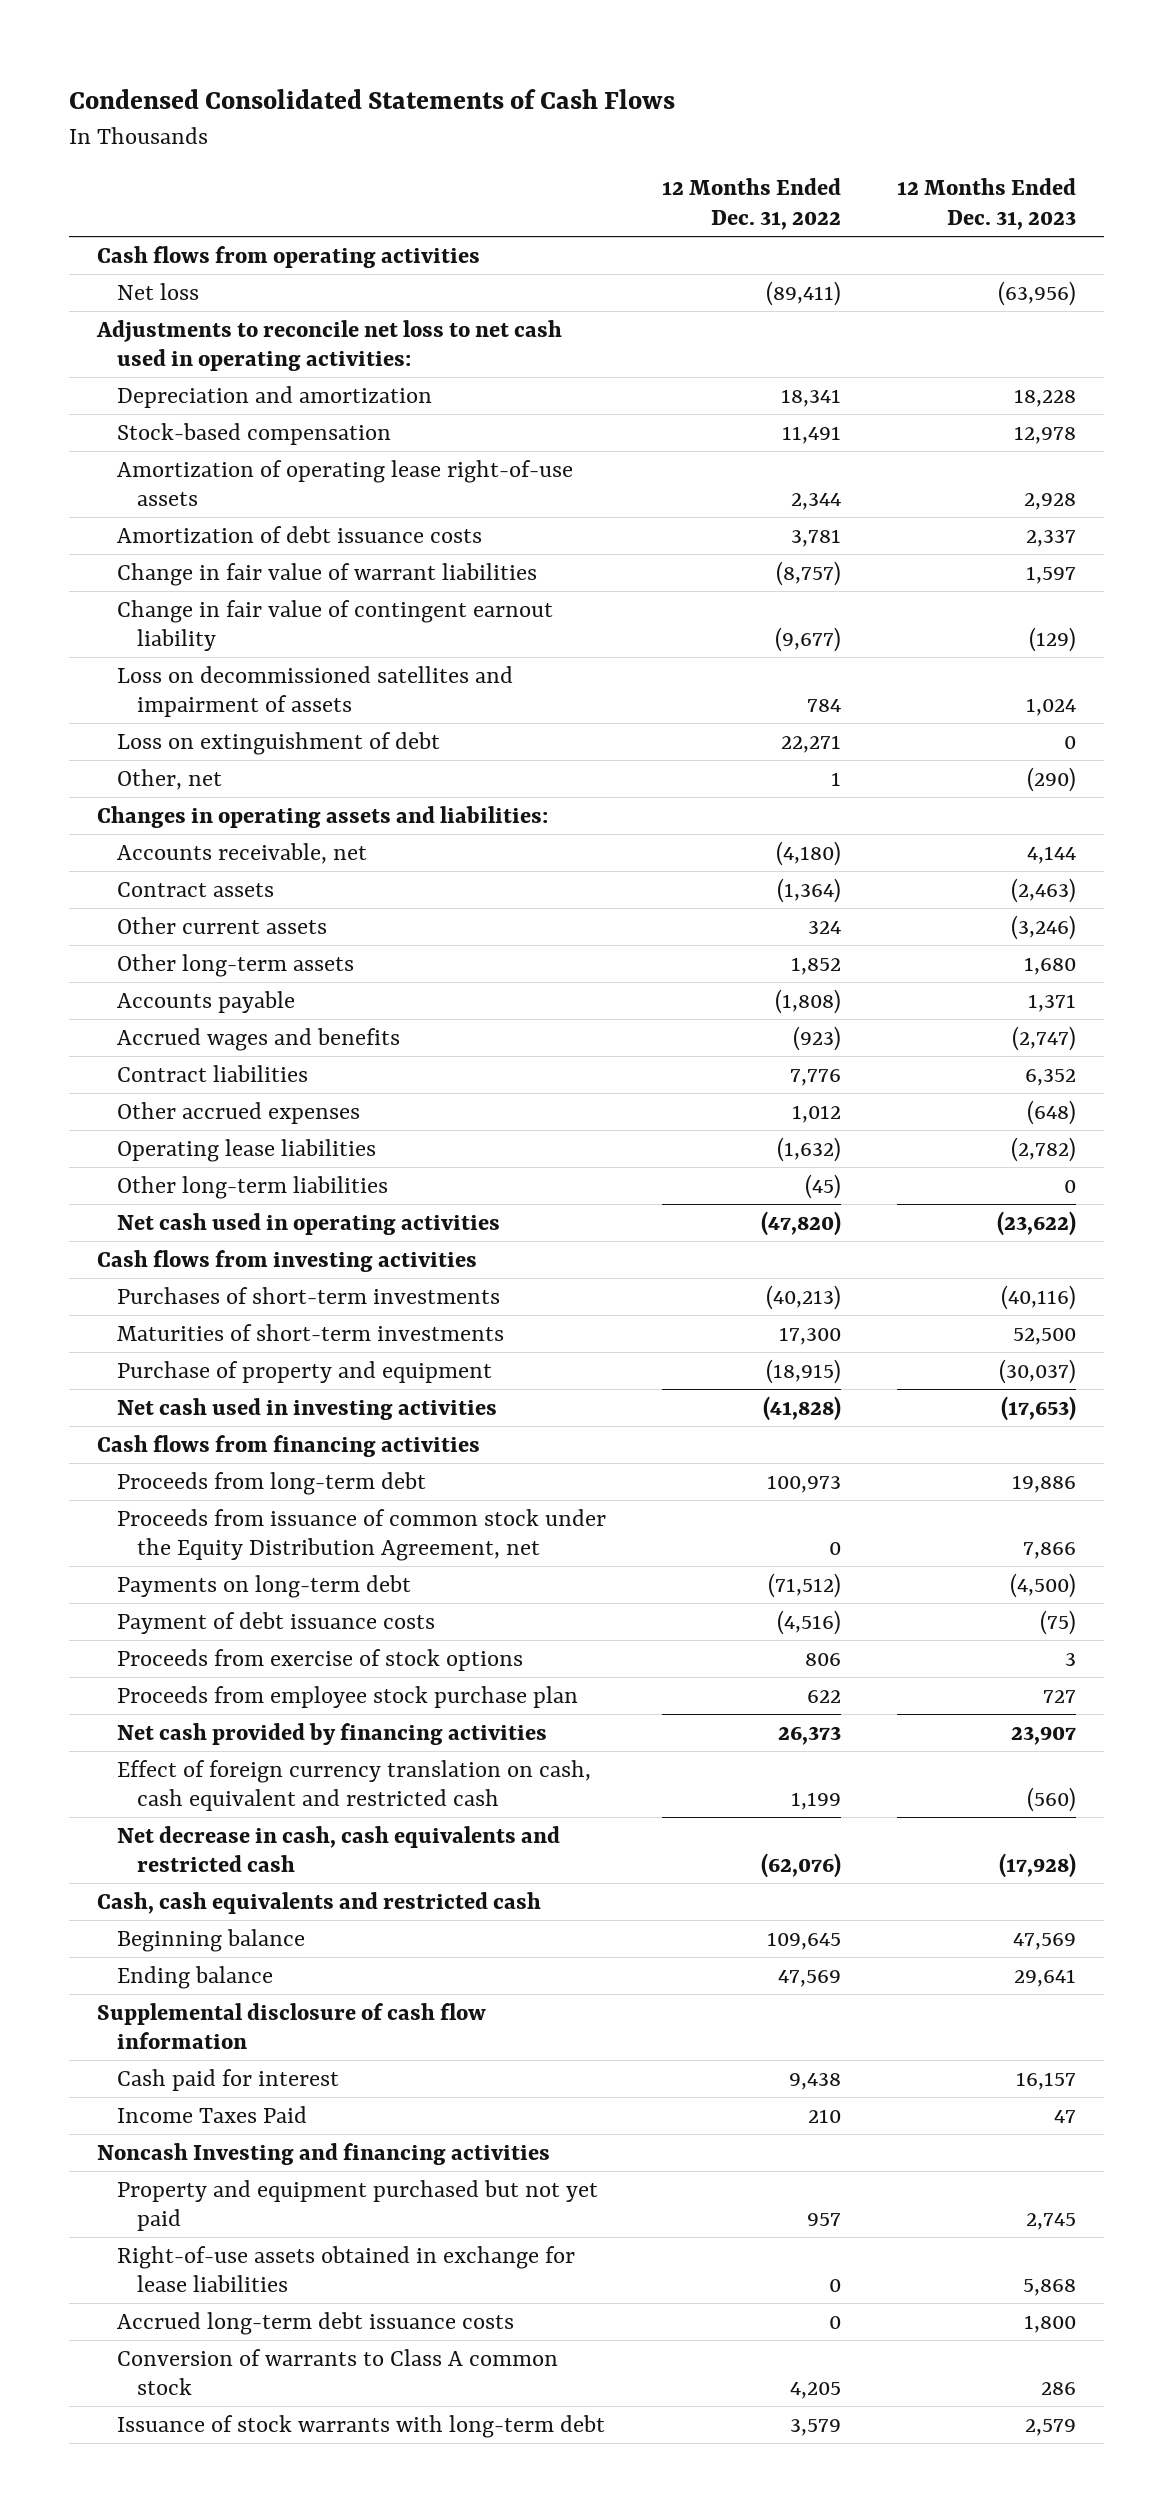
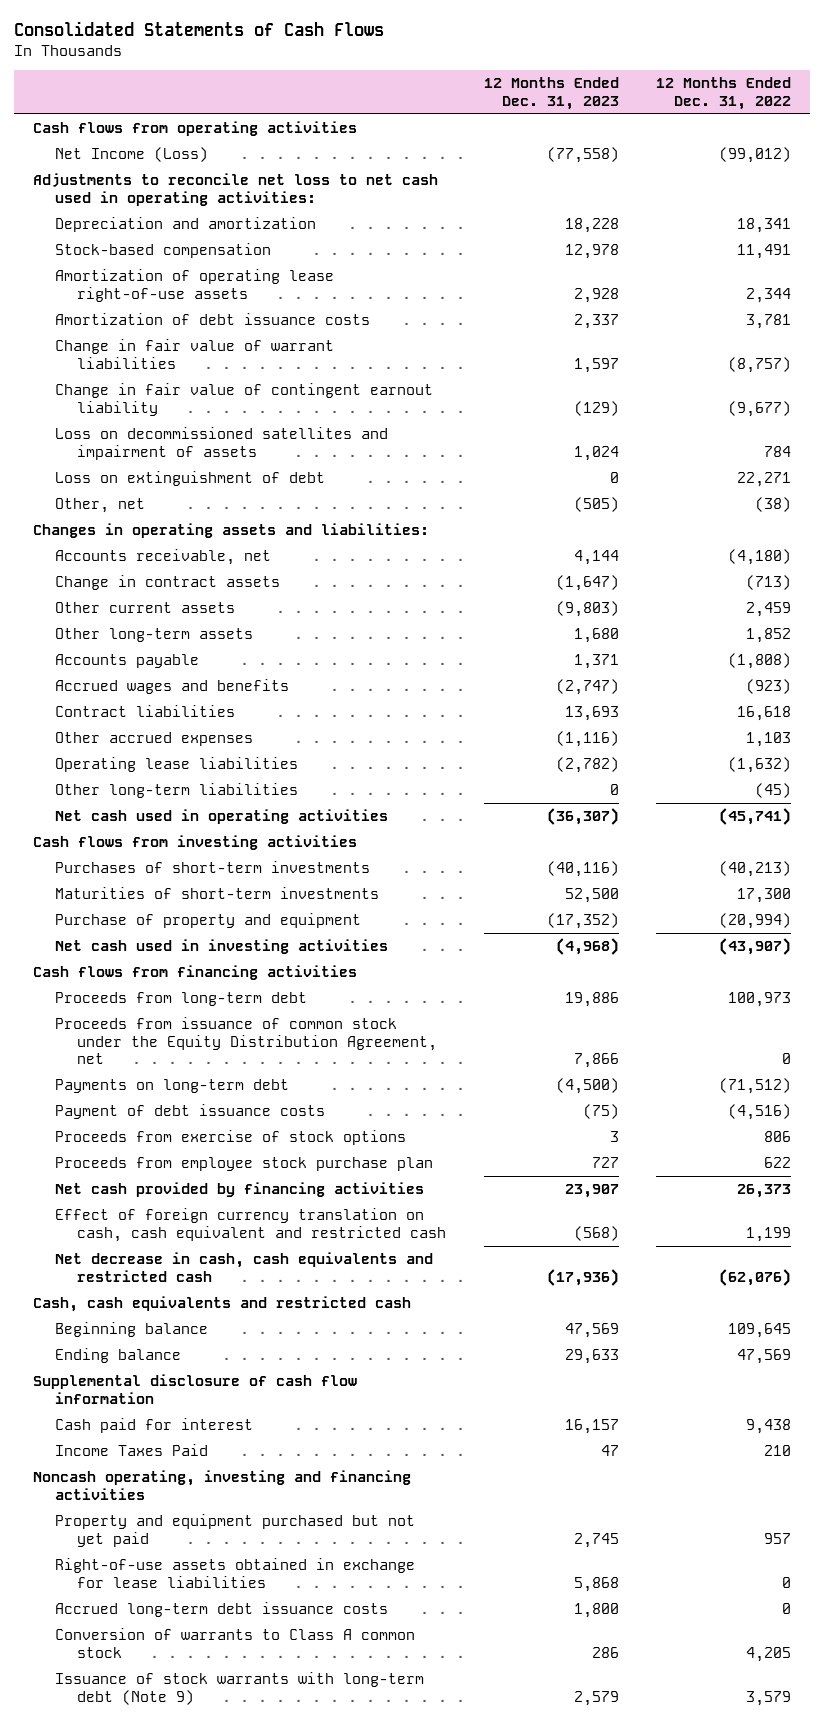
- Condensed Consolidated Statements of Cash Flows
+ Consolidated Statements of Cash Flows
- | 12 Months Ended Dec. 31, 2022 | 12 Months Ended Dec. 31, 2023
+ | 12 Months Ended Dec. 31, 2023 | 12 Months Ended Dec. 31, 2022
- Net loss | (89,411) | (63,956)
+ Net Income (Loss) | (77,558) | (99,012)
- Other, net | 1 | (290)
+ Other, net | (505) | (38)
- Contract assets | (1,364) | (2,463)
- Other current assets | 324 | (3,246)
+ Change in contract assets | (1,647) | (713)
+ Other current assets | (9,803) | 2,459
- Contract liabilities | 7,776 | 6,352
- Other accrued expenses | 1,012 | (648)
+ Contract liabilities | 13,693 | 16,618
+ Other accrued expenses | (1,116) | 1,103
- Net cash used in operating activities | (47,820) | (23,622)
+ Net cash used in operating activities | (36,307) | (45,741)
- Purchase of property and equipment | (18,915) | (30,037)
- Net cash used in investing activities | (41,828) | (17,653)
+ Purchase of property and equipment | (17,352) | (20,994)
+ Net cash used in investing activities | (4,968) | (43,907)
- Effect of foreign currency translation on cash, cash equivalent and restricted cash | 1,199 | (560)
- Net decrease in cash, cash equivalents and restricted cash | (62,076) | (17,928)
+ Effect of foreign currency translation on cash, cash equivalent and restricted cash | (568) | 1,199
+ Net decrease in cash, cash equivalents and restricted cash | (17,936) | (62,076)
- Ending balance | 47,569 | 29,641
+ Ending balance | 29,633 | 47,569
- Noncash Investing and financing activities
+ Noncash operating, investing and financing activities
- Issuance of stock warrants with long-term debt | 3,579 | 2,579
+ Issuance of stock warrants with long-term debt (Note 9) | 2,579 | 3,579

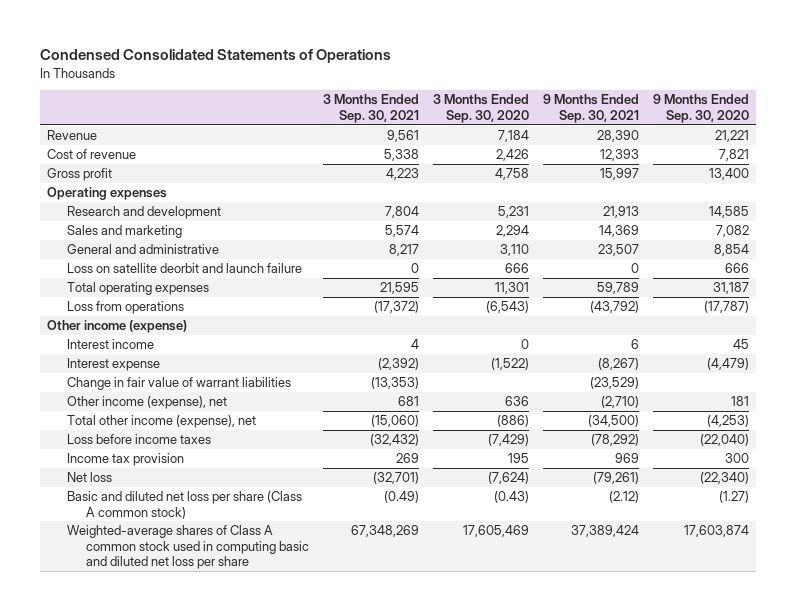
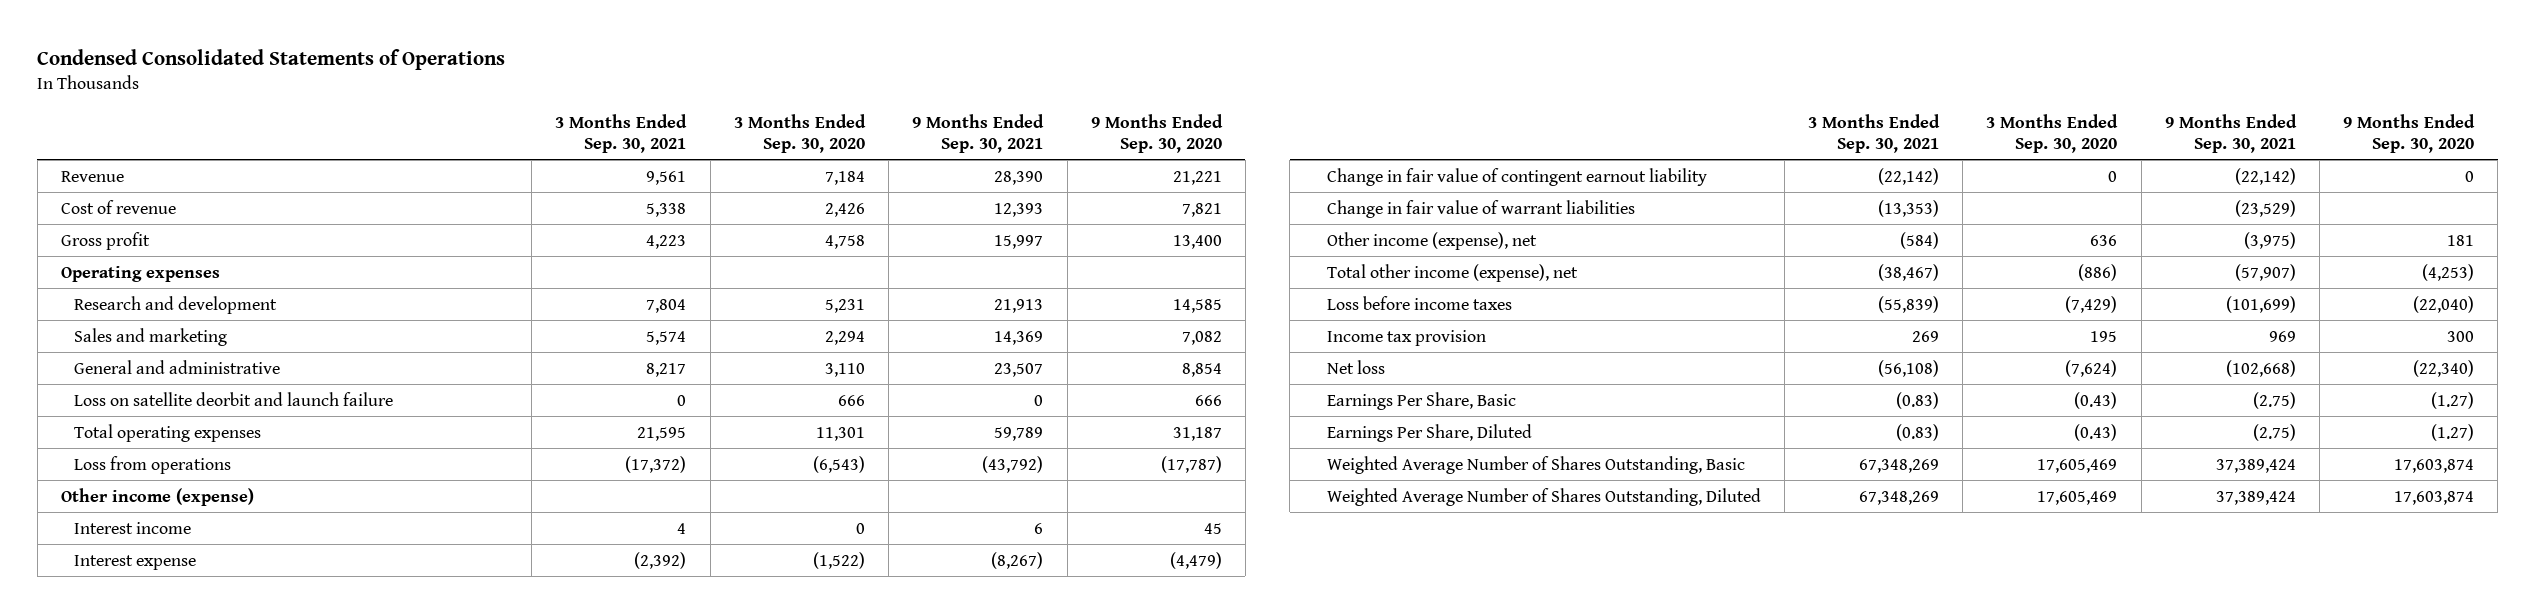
+ Change in fair value of contingent earnout liability | (22,142) | 0 | (22,142) | 0
- Other income (expense), net | 681 | 636 | (2,710) | 181
- Total other income (expense), net | (15,060) | (886) | (34,500) | (4,253)
- Loss before income taxes | (32,432) | (7,429) | (78,292) | (22,040)
+ Other income (expense), net | (584) | 636 | (3,975) | 181
+ Total other income (expense), net | (38,467) | (886) | (57,907) | (4,253)
+ Loss before income taxes | (55,839) | (7,429) | (101,699) | (22,040)
- Net loss | (32,701) | (7,624) | (79,261) | (22,340)
- Basic and diluted net loss per share (Class A common stock) | (0.49) | (0.43) | (2.12) | (1.27)
- Weighted-average shares of Class A common stock used in computing basic and diluted net loss per share | 67,348,269 | 17,605,469 | 37,389,424 | 17,603,874
+ Net loss | (56,108) | (7,624) | (102,668) | (22,340)
+ Earnings Per Share, Basic | (0.83) | (0.43) | (2.75) | (1.27)
+ Earnings Per Share, Diluted | (0.83) | (0.43) | (2.75) | (1.27)
+ Weighted Average Number of Shares Outstanding, Basic | 67,348,269 | 17,605,469 | 37,389,424 | 17,603,874
+ Weighted Average Number of Shares Outstanding, Diluted | 67,348,269 | 17,605,469 | 37,389,424 | 17,603,874

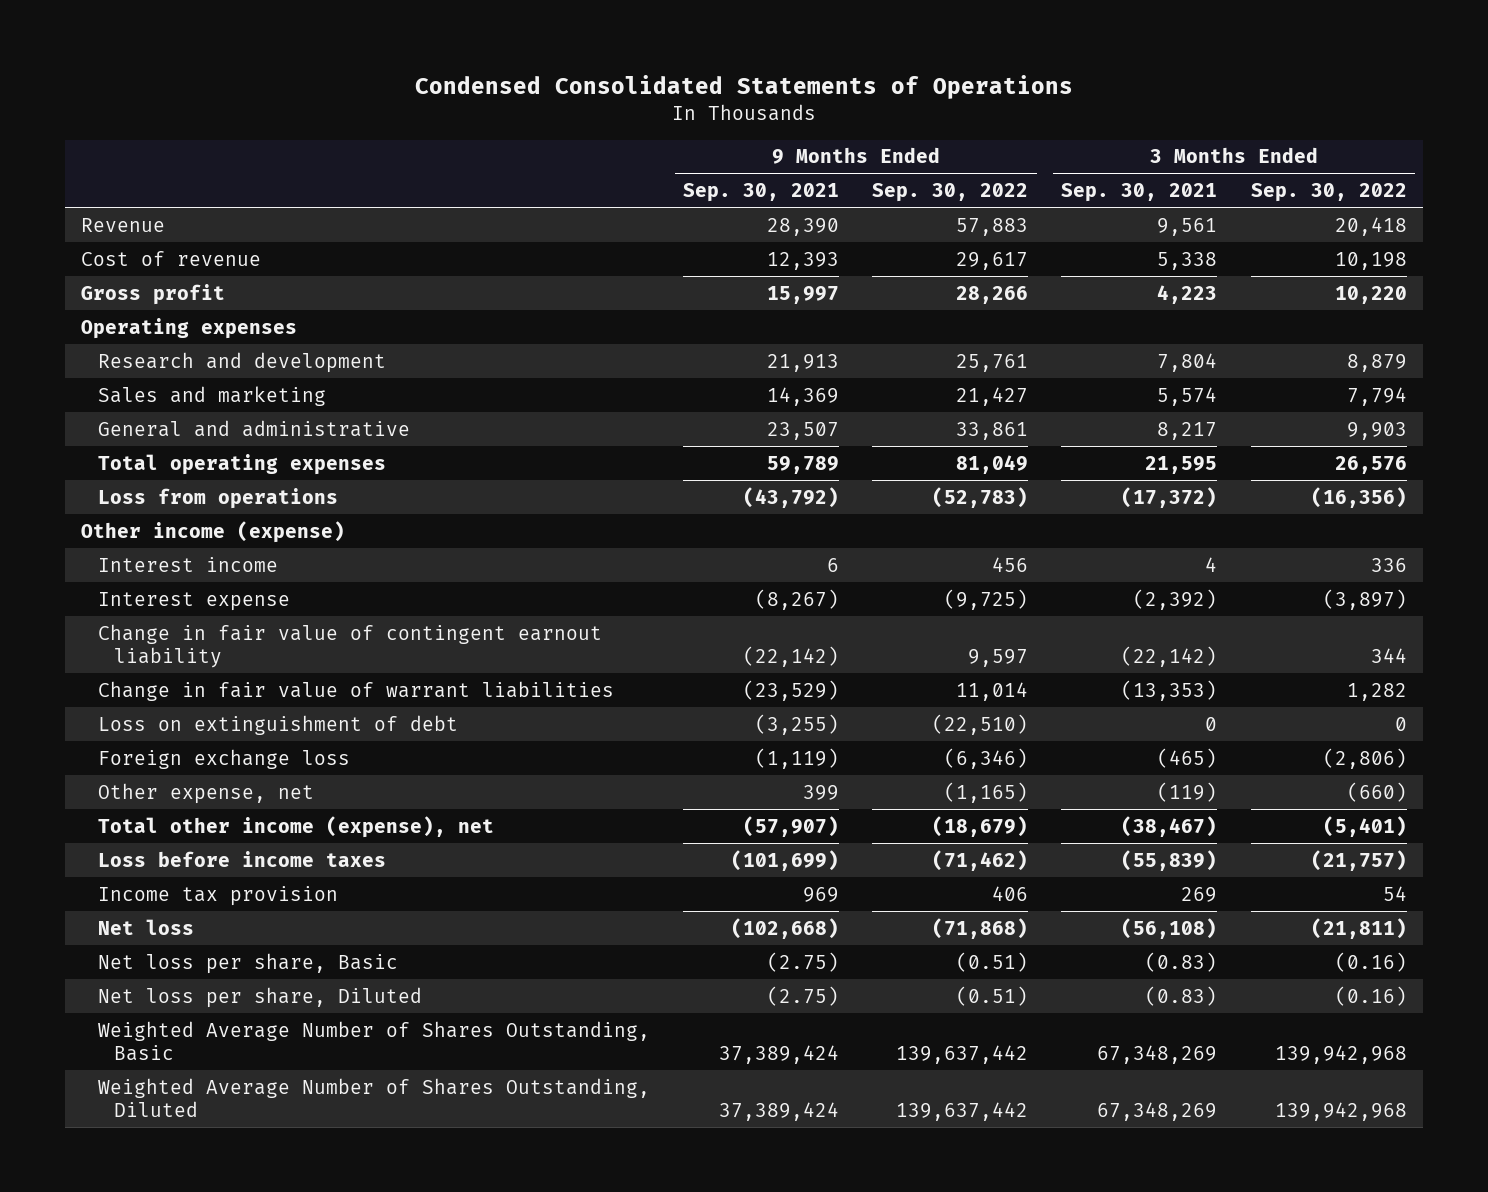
- | 3 Months Ended Sep. 30, 2021 | 3 Months Ended Sep. 30, 2020 | 9 Months Ended Sep. 30, 2021 | 9 Months Ended Sep. 30, 2020
+ | 9 Months Ended Sep. 30, 2021 | 9 Months Ended Sep. 30, 2022 | 3 Months Ended Sep. 30, 2021 | 3 Months Ended Sep. 30, 2022
- Loss on satellite deorbit and launch failure | 0 | 666 | 0 | 666
- Other income (expense), net | (584) | 636 | (3,975) | 181
+ Loss on extinguishment of debt | (3,255) | (22,510) | 0 | 0
+ Foreign exchange loss | (1,119) | (6,346) | (465) | (2,806)
+ Other expense, net | 399 | (1,165) | (119) | (660)
- Earnings Per Share, Basic | (0.83) | (0.43) | (2.75) | (1.27)
- Earnings Per Share, Diluted | (0.83) | (0.43) | (2.75) | (1.27)
+ Net loss per share, Basic | (2.75) | (0.51) | (0.83) | (0.16)
+ Net loss per share, Diluted | (2.75) | (0.51) | (0.83) | (0.16)

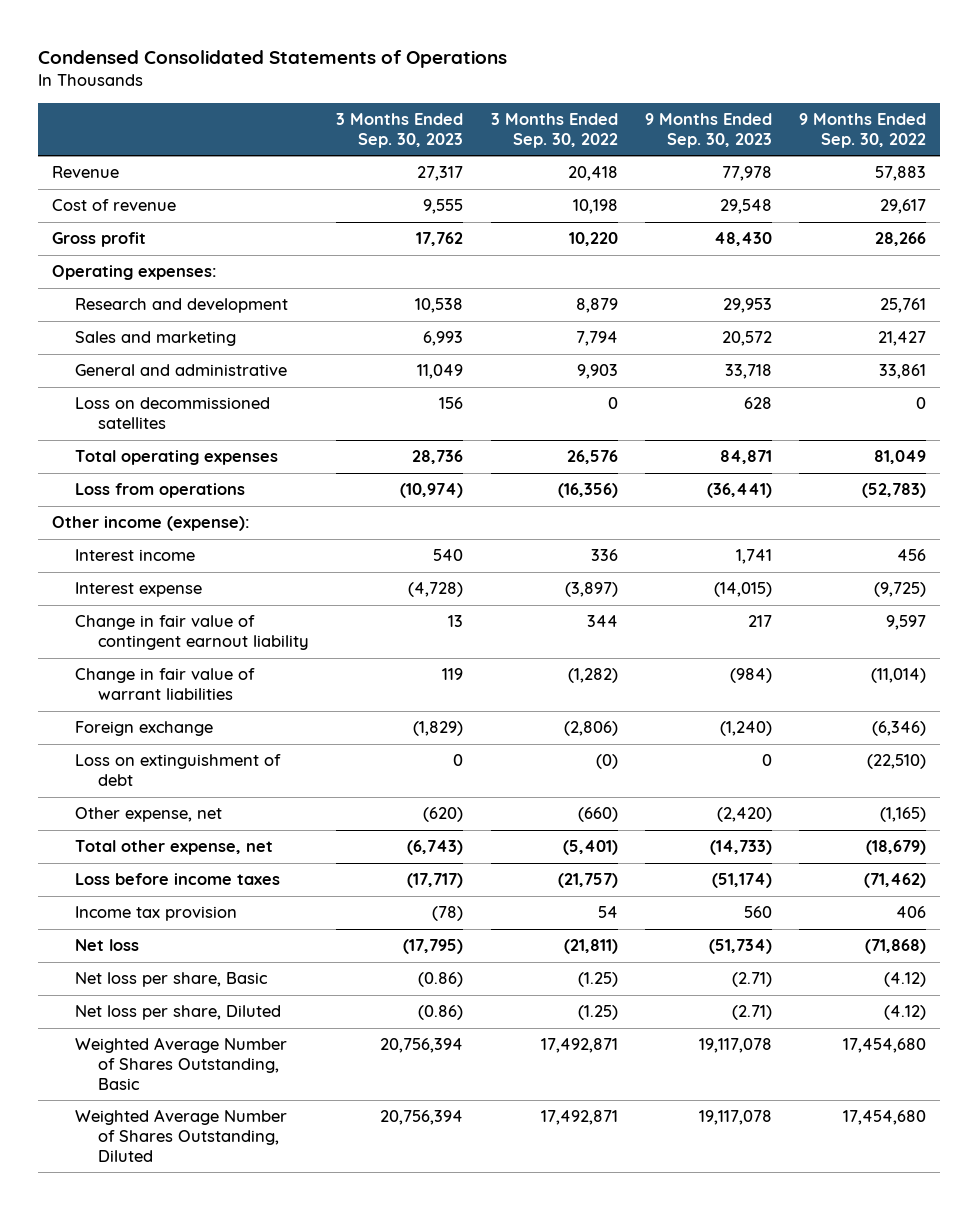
- | 9 Months Ended Sep. 30, 2021 | 9 Months Ended Sep. 30, 2022 | 3 Months Ended Sep. 30, 2021 | 3 Months Ended Sep. 30, 2022
+ | 3 Months Ended Sep. 30, 2023 | 3 Months Ended Sep. 30, 2022 | 9 Months Ended Sep. 30, 2023 | 9 Months Ended Sep. 30, 2022
- Operating expenses
+ Operating expenses:
+ Loss on decommissioned satellites | 156 | 0 | 628 | 0
- Other income (expense)
+ Other income (expense):
- Change in fair value of warrant liabilities | (23,529) | 11,014 | (13,353) | 1,282
- Loss on extinguishment of debt | (3,255) | (22,510) | 0 | 0
- Foreign exchange loss | (1,119) | (6,346) | (465) | (2,806)
+ Change in fair value of warrant liabilities | 119 | (1,282) | (984) | (11,014)
+ Foreign exchange | (1,829) | (2,806) | (1,240) | (6,346)
+ Loss on extinguishment of debt | 0 | (0) | 0 | (22,510)
- Total other income (expense), net | (57,907) | (18,679) | (38,467) | (5,401)
+ Total other expense, net | (6,743) | (5,401) | (14,733) | (18,679)
- Net loss per share, Basic | (2.75) | (0.51) | (0.83) | (0.16)
- Net loss per share, Diluted | (2.75) | (0.51) | (0.83) | (0.16)
- Weighted Average Number of Shares Outstanding, Basic | 37,389,424 | 139,637,442 | 67,348,269 | 139,942,968
- Weighted Average Number of Shares Outstanding, Diluted | 37,389,424 | 139,637,442 | 67,348,269 | 139,942,968
+ Net loss per share, Basic | (0.86) | (1.25) | (2.71) | (4.12)
+ Net loss per share, Diluted | (0.86) | (1.25) | (2.71) | (4.12)
+ Weighted Average Number of Shares Outstanding, Basic | 20,756,394 | 17,492,871 | 19,117,078 | 17,454,680
+ Weighted Average Number of Shares Outstanding, Diluted | 20,756,394 | 17,492,871 | 19,117,078 | 17,454,680

